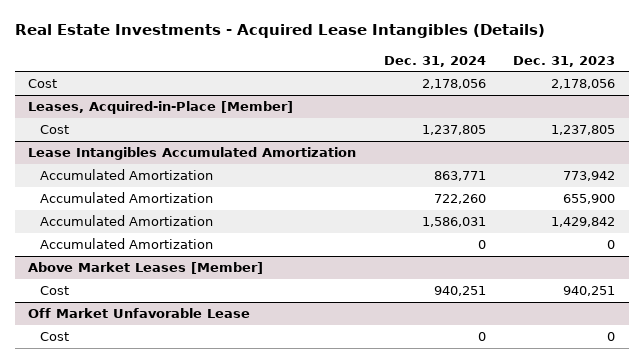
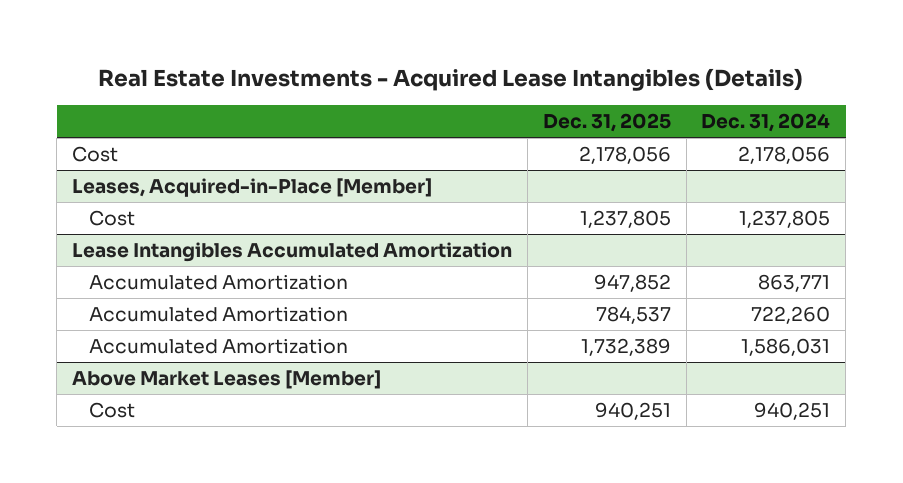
- | Dec. 31, 2024 | Dec. 31, 2023
+ | Dec. 31, 2025 | Dec. 31, 2024
@ Lease Intangibles Accumulated Amortization
- Accumulated Amortization | 0 | 0
- Off Market Unfavorable Lease
- Cost | 0 | 0

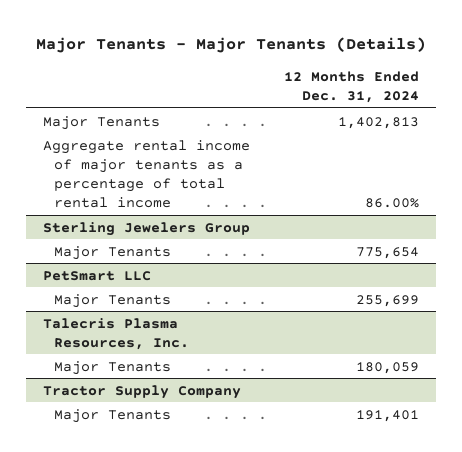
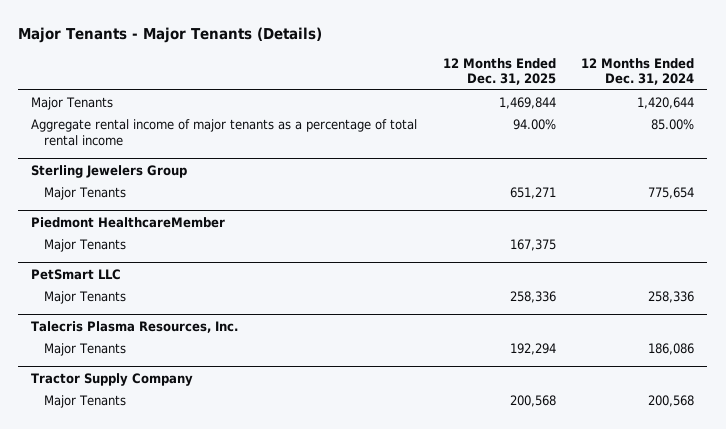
- | 12 Months Ended Dec. 31, 2024
+ | 12 Months Ended Dec. 31, 2025 | 12 Months Ended Dec. 31, 2024
- Major Tenants | 1,402,813
- Aggregate rental income of major tenants as a percentage of total rental income | 86.00%
+ Major Tenants | 1,469,844 | 1,420,644
+ Aggregate rental income of major tenants as a percentage of total rental income | 94.00% | 85.00%
+ Piedmont HealthcareMember
+ Major Tenants | 167,375 |
@ PetSmart LLC
- Major Tenants | 255,699
+ Major Tenants | 258,336 | 258,336
@ Talecris Plasma Resources, Inc.
- Major Tenants | 180,059
+ Major Tenants | 192,294 | 186,086
@ Tractor Supply Company
- Major Tenants | 191,401
+ Major Tenants | 200,568 | 200,568

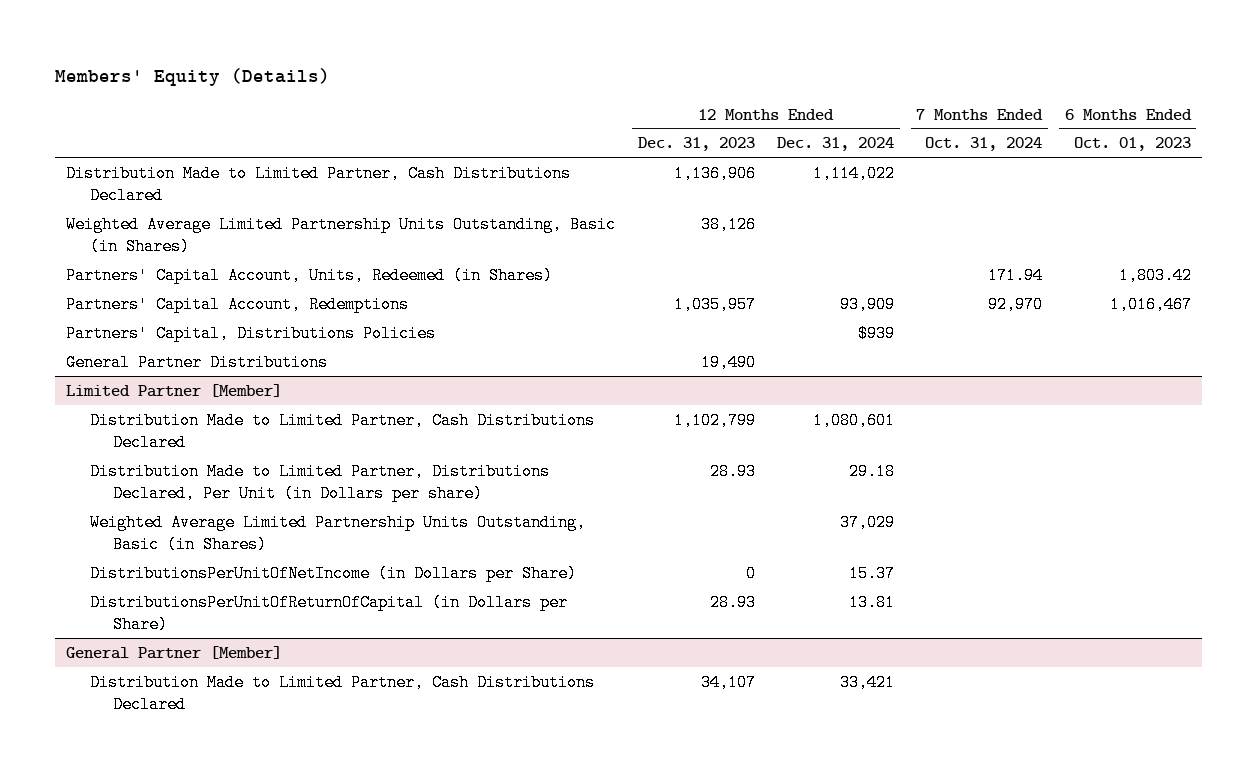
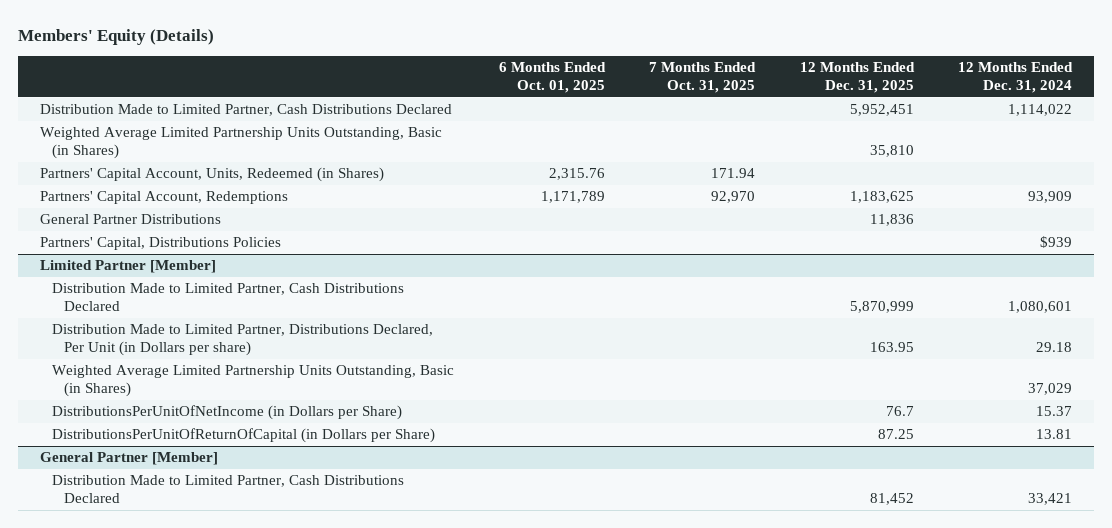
- | 12 Months Ended Dec. 31, 2023 | 12 Months Ended Dec. 31, 2024 | 7 Months Ended Oct. 31, 2024 | 6 Months Ended Oct. 01, 2023
+ | 6 Months Ended Oct. 01, 2025 | 7 Months Ended Oct. 31, 2025 | 12 Months Ended Dec. 31, 2025 | 12 Months Ended Dec. 31, 2024
moved down: Partners' Capital, Distributions Policies | | | | $939

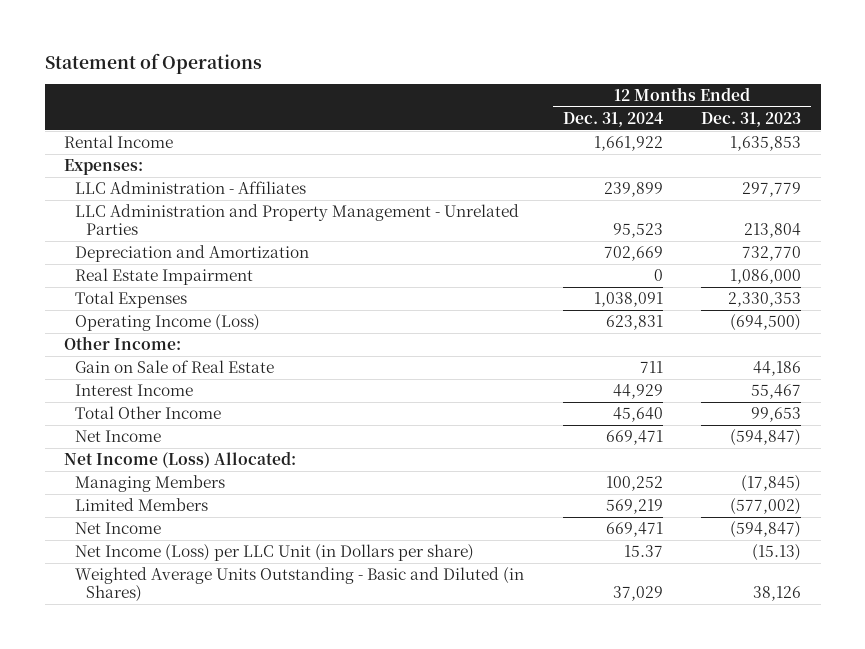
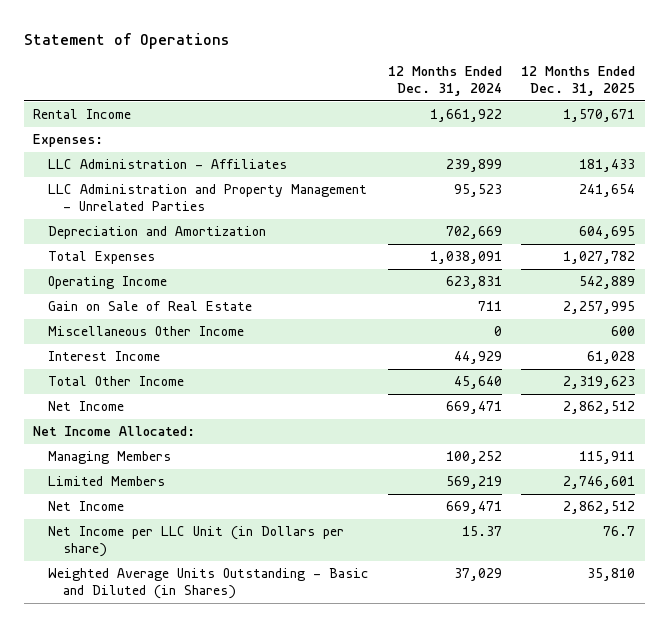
- | 12 Months Ended Dec. 31, 2024 | 12 Months Ended Dec. 31, 2023
+ | 12 Months Ended Dec. 31, 2024 | 12 Months Ended Dec. 31, 2025
- Real Estate Impairment | 0 | 1,086,000
- Operating Income (Loss) | 623,831 | (694,500)
- Other Income:
+ Operating Income | 623,831 | 542,889
+ Miscellaneous Other Income | 0 | 600
- Net Income (Loss) Allocated:
+ Net Income Allocated:
- Net Income (Loss) per LLC Unit (in Dollars per share) | 15.37 | (15.13)
+ Net Income per LLC Unit (in Dollars per share) | 15.37 | 76.7

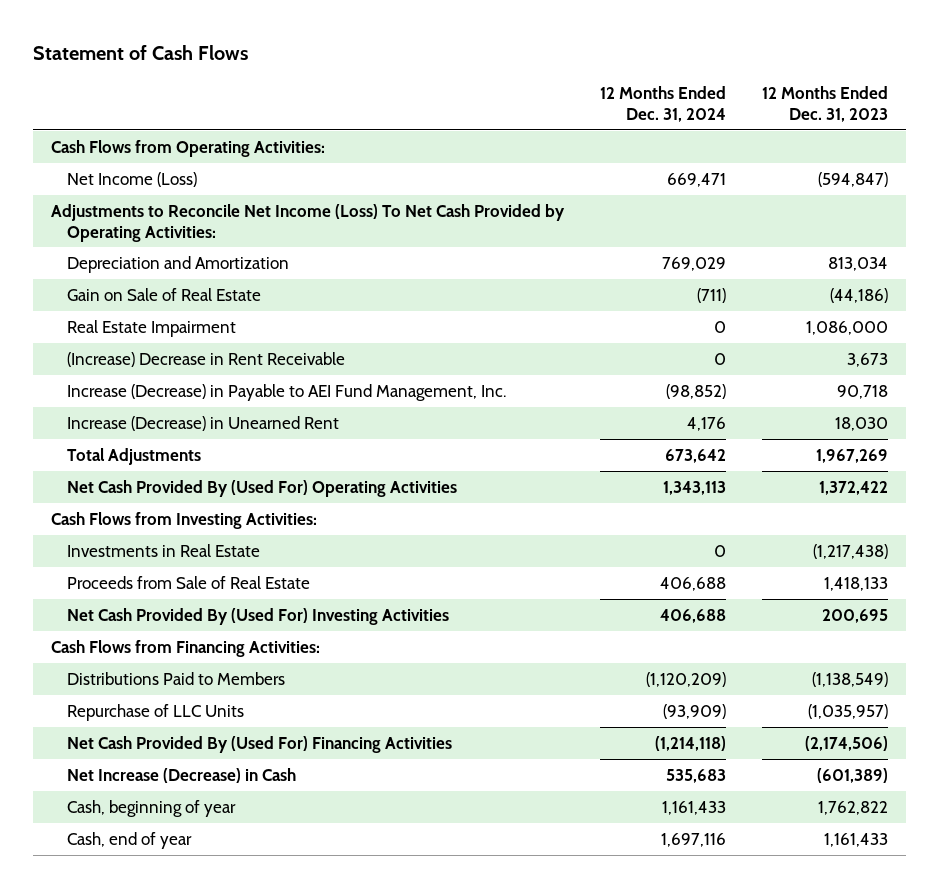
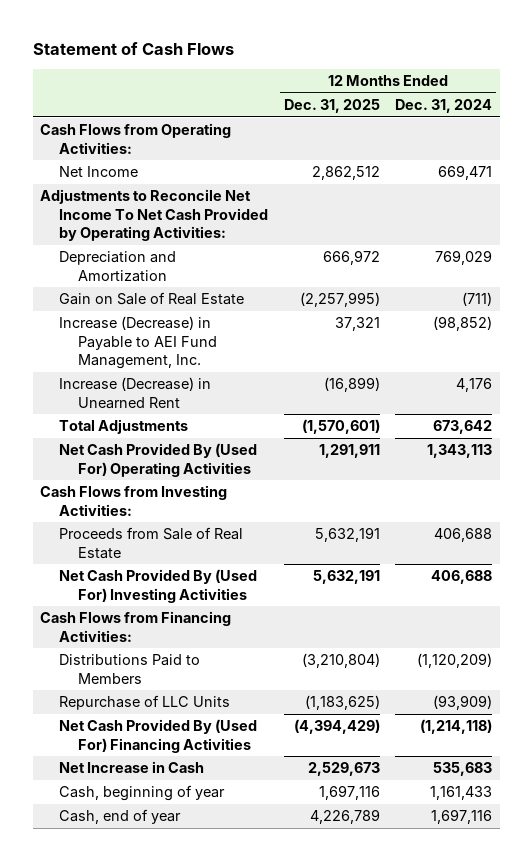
- | 12 Months Ended Dec. 31, 2024 | 12 Months Ended Dec. 31, 2023
+ | 12 Months Ended Dec. 31, 2025 | 12 Months Ended Dec. 31, 2024
- Net Income (Loss) | 669,471 | (594,847)
- Adjustments to Reconcile Net Income (Loss) To Net Cash Provided by Operating Activities:
+ Net Income | 2,862,512 | 669,471
+ Adjustments to Reconcile Net Income To Net Cash Provided by Operating Activities:
- Real Estate Impairment | 0 | 1,086,000
- (Increase) Decrease in Rent Receivable | 0 | 3,673
- Investments in Real Estate | 0 | (1,217,438)
- Net Increase (Decrease) in Cash | 535,683 | (601,389)
+ Net Increase in Cash | 2,529,673 | 535,683

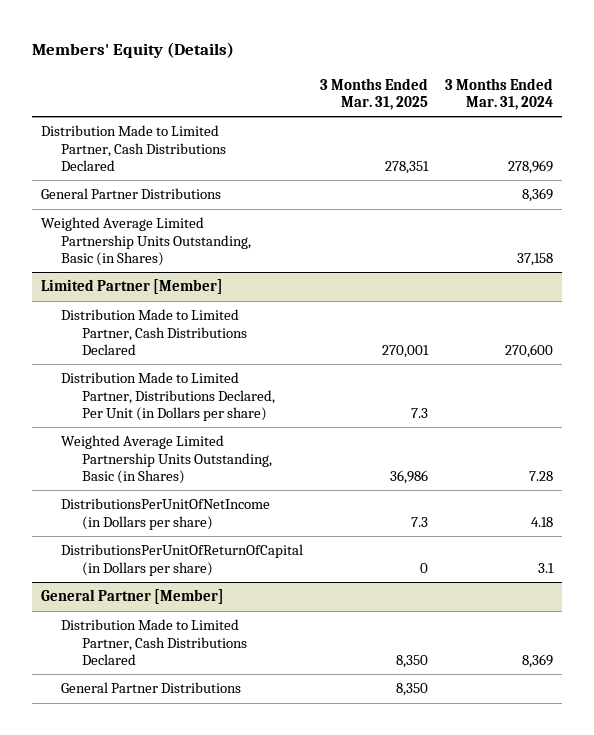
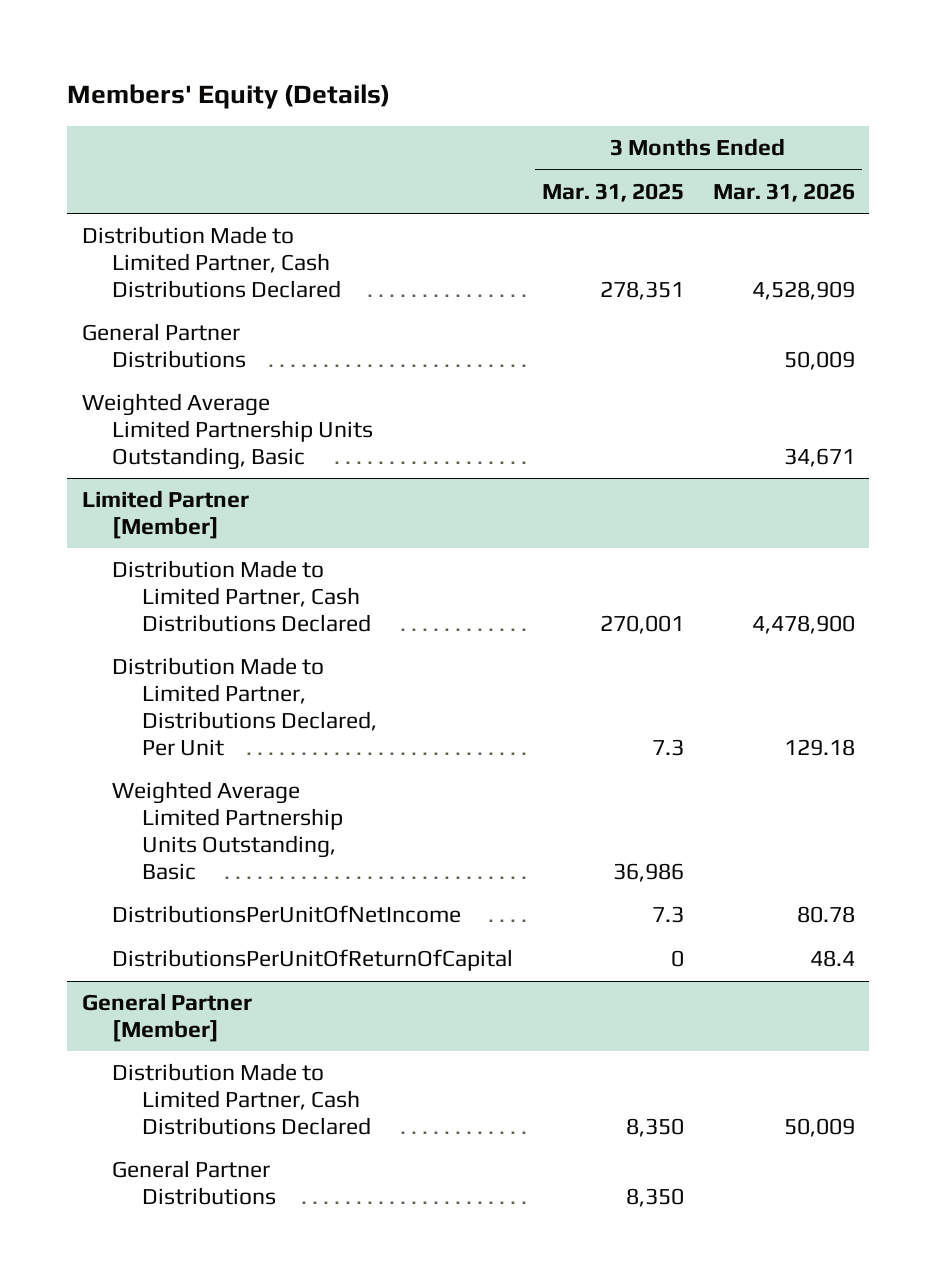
- | 3 Months Ended Mar. 31, 2025 | 3 Months Ended Mar. 31, 2024
+ | 3 Months Ended Mar. 31, 2025 | 3 Months Ended Mar. 31, 2026
- Weighted Average Limited Partnership Units Outstanding, Basic (in Shares) | | 37,158
+ Weighted Average Limited Partnership Units Outstanding, Basic | | 34,671
@ Limited Partner [Member]
- Distribution Made to Limited Partner, Distributions Declared, Per Unit (in Dollars per share) | 7.3 |
- Weighted Average Limited Partnership Units Outstanding, Basic (in Shares) | 36,986 | 7.28
- DistributionsPerUnitOfNetIncome (in Dollars per share) | 7.3 | 4.18
- DistributionsPerUnitOfReturnOfCapital (in Dollars per share) | 0 | 3.1
+ Distribution Made to Limited Partner, Distributions Declared, Per Unit | 7.3 | 129.18
+ Weighted Average Limited Partnership Units Outstanding, Basic | 36,986 |
+ DistributionsPerUnitOfNetIncome | 7.3 | 80.78
+ DistributionsPerUnitOfReturnOfCapital | 0 | 48.4

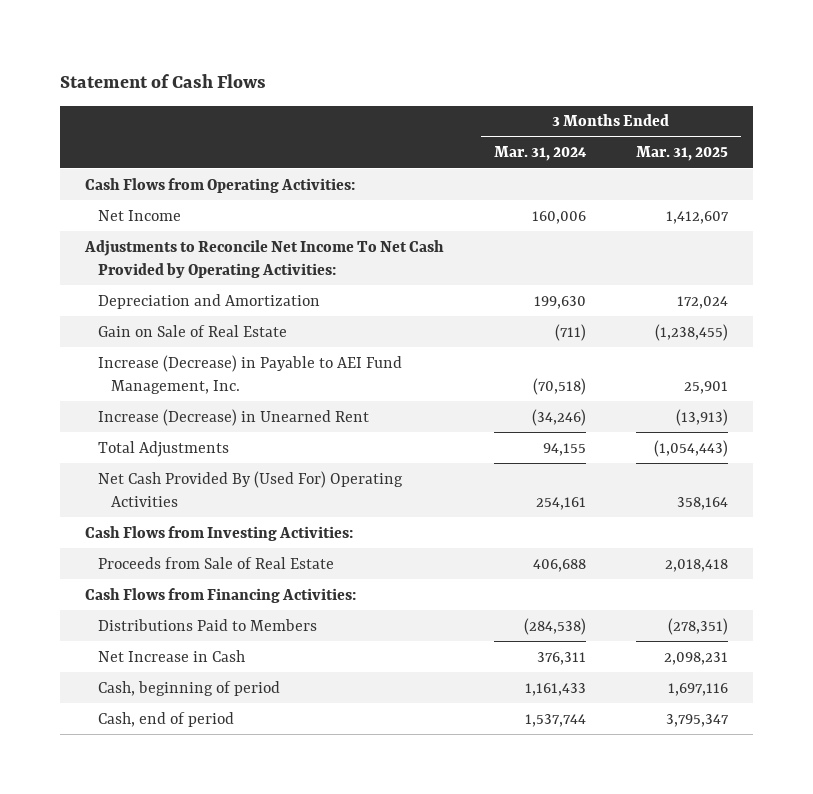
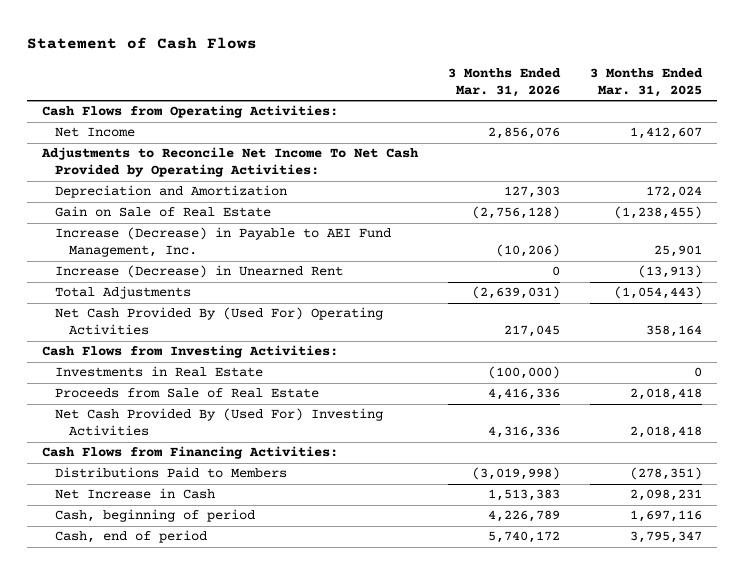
- | 3 Months Ended Mar. 31, 2024 | 3 Months Ended Mar. 31, 2025
+ | 3 Months Ended Mar. 31, 2026 | 3 Months Ended Mar. 31, 2025
+ Investments in Real Estate | (100,000) | 0
+ Net Cash Provided By (Used For) Investing Activities | 4,316,336 | 2,018,418

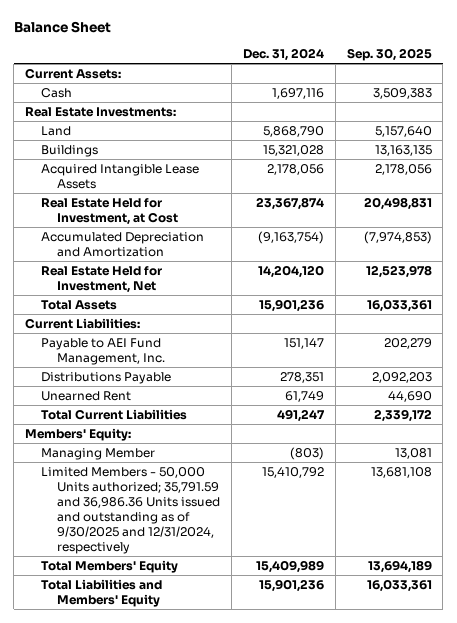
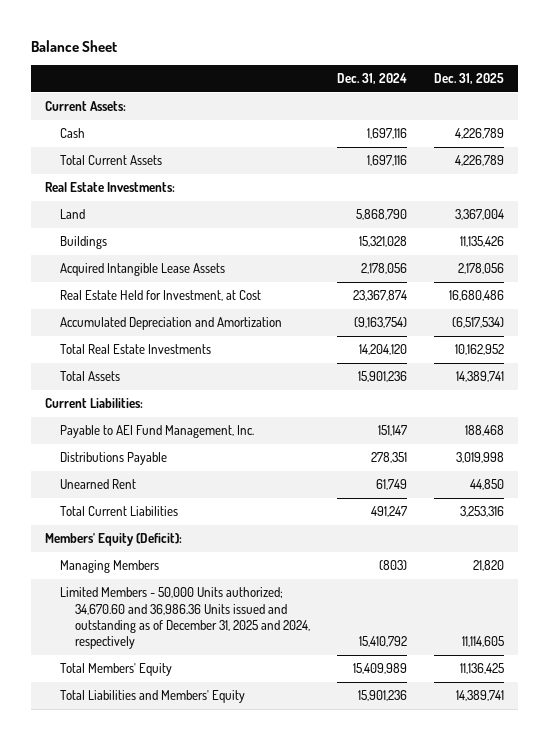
- | Dec. 31, 2024 | Sep. 30, 2025
+ | Dec. 31, 2024 | Dec. 31, 2025
+ Total Current Assets | 1,697,116 | 4,226,789
- Real Estate Held for Investment, Net | 14,204,120 | 12,523,978
+ Total Real Estate Investments | 14,204,120 | 10,162,952
- Members' Equity:
- Managing Member | (803) | 13,081
- Limited Members - 50,000 Units authorized; 35,791.59 and 36,986.36 Units issued and outstanding as of 9/30/2025 and 12/31/2024, respectively | 15,410,792 | 13,681,108
+ Members' Equity (Deficit):
+ Managing Members | (803) | 21,820
+ Limited Members - 50,000 Units authorized; 34,670.60 and 36,986.36 Units issued and outstanding as of December 31, 2025 and 2024, respectively | 15,410,792 | 11,114,605

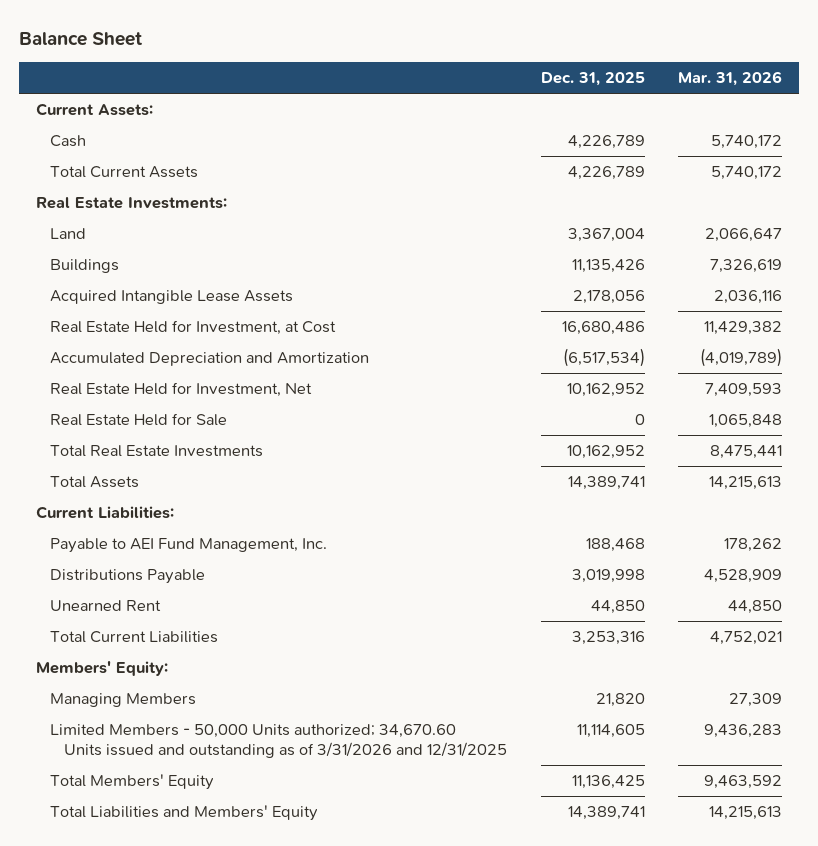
- | Dec. 31, 2024 | Dec. 31, 2025
+ | Dec. 31, 2025 | Mar. 31, 2026
+ Real Estate Held for Investment, Net | 10,162,952 | 7,409,593
+ Real Estate Held for Sale | 0 | 1,065,848
- Members' Equity (Deficit):
+ Members' Equity:
- Limited Members - 50,000 Units authorized; 34,670.60 and 36,986.36 Units issued and outstanding as of December 31, 2025 and 2024, respectively | 15,410,792 | 11,114,605
+ Limited Members - 50,000 Units authorized; 34,670.60 Units issued and outstanding as of 3/31/2026 and 12/31/2025 | 11,114,605 | 9,436,283

